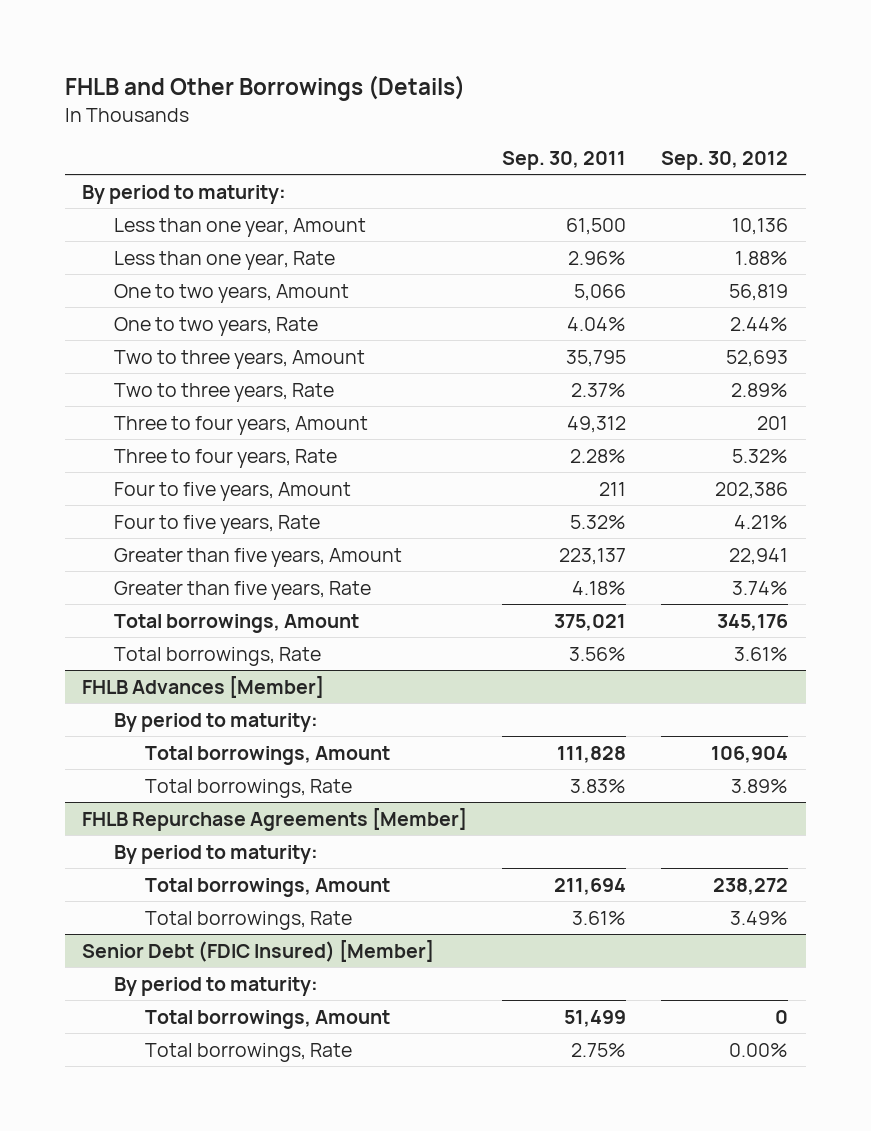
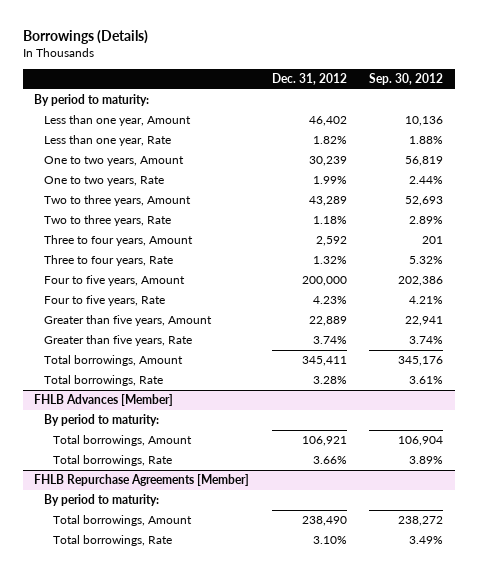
- FHLB and Other Borrowings (Details)
+ Borrowings (Details)
- | Sep. 30, 2011 | Sep. 30, 2012
+ | Dec. 31, 2012 | Sep. 30, 2012
- Senior Debt (FDIC Insured) [Member]
- By period to maturity:
- Total borrowings, Amount | 51,499 | 0
- Total borrowings, Rate | 2.75% | 0.00%

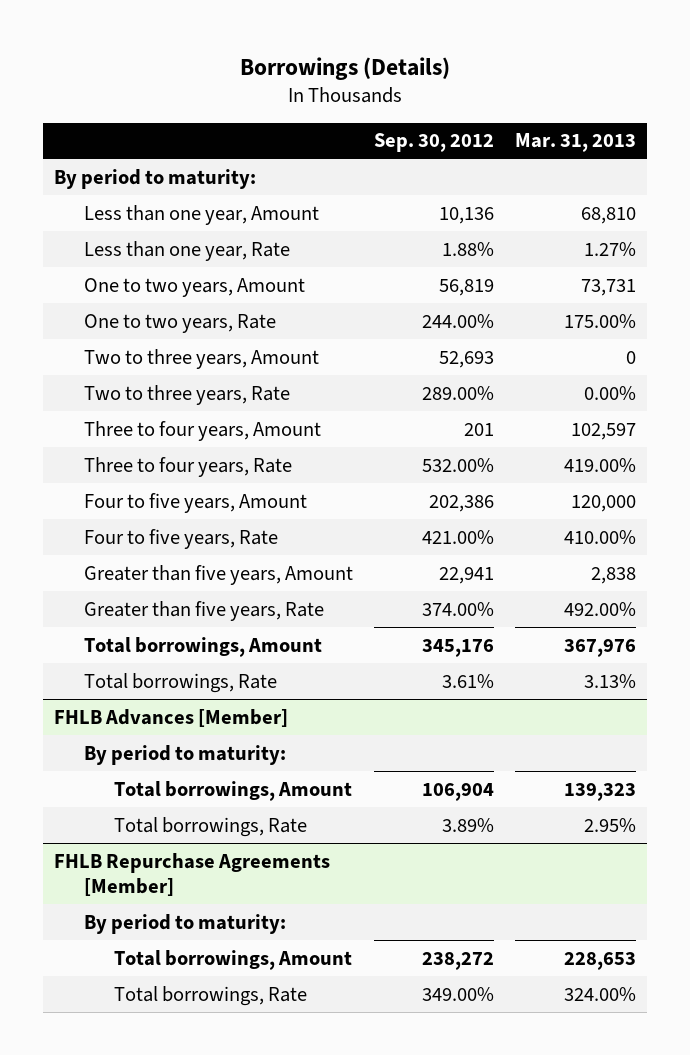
- | Dec. 31, 2012 | Sep. 30, 2012
+ | Sep. 30, 2012 | Mar. 31, 2013
- One to two years, Rate | 1.99% | 2.44%
+ One to two years, Rate | 244.00% | 175.00%
- Two to three years, Rate | 1.18% | 2.89%
+ Two to three years, Rate | 289.00% | 0.00%
- Three to four years, Rate | 1.32% | 5.32%
+ Three to four years, Rate | 532.00% | 419.00%
- Four to five years, Rate | 4.23% | 4.21%
+ Four to five years, Rate | 421.00% | 410.00%
- Greater than five years, Rate | 3.74% | 3.74%
+ Greater than five years, Rate | 374.00% | 492.00%
@ FHLB Repurchase Agreements [Member]
- Total borrowings, Rate | 3.10% | 3.49%
+ Total borrowings, Rate | 349.00% | 324.00%

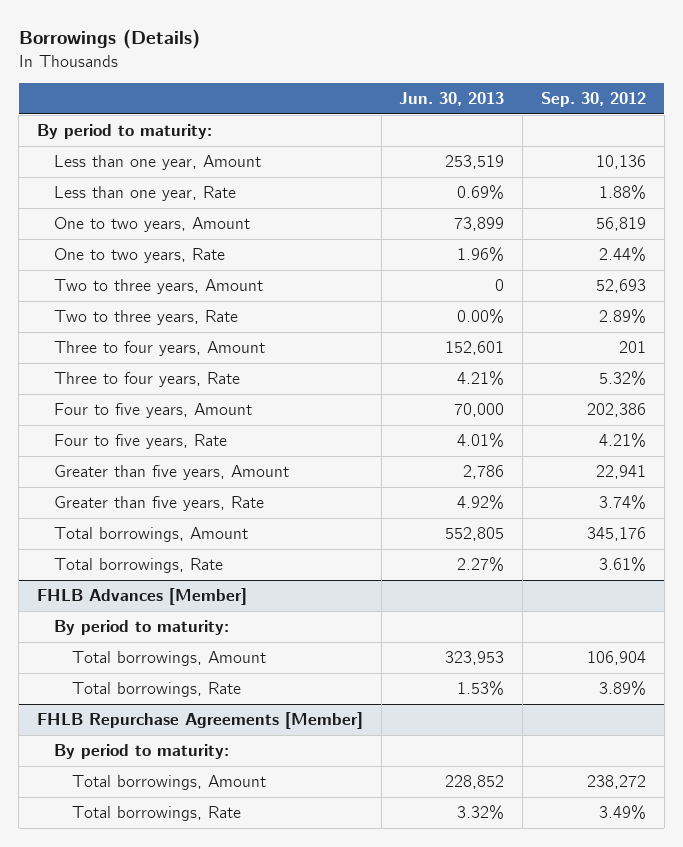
- | Sep. 30, 2012 | Mar. 31, 2013
+ | Jun. 30, 2013 | Sep. 30, 2012
- One to two years, Rate | 244.00% | 175.00%
+ One to two years, Rate | 1.96% | 2.44%
- Two to three years, Rate | 289.00% | 0.00%
+ Two to three years, Rate | 0.00% | 2.89%
- Three to four years, Rate | 532.00% | 419.00%
+ Three to four years, Rate | 4.21% | 5.32%
- Four to five years, Rate | 421.00% | 410.00%
+ Four to five years, Rate | 4.01% | 4.21%
- Greater than five years, Rate | 374.00% | 492.00%
+ Greater than five years, Rate | 4.92% | 3.74%
@ FHLB Repurchase Agreements [Member]
- Total borrowings, Rate | 349.00% | 324.00%
+ Total borrowings, Rate | 3.32% | 3.49%

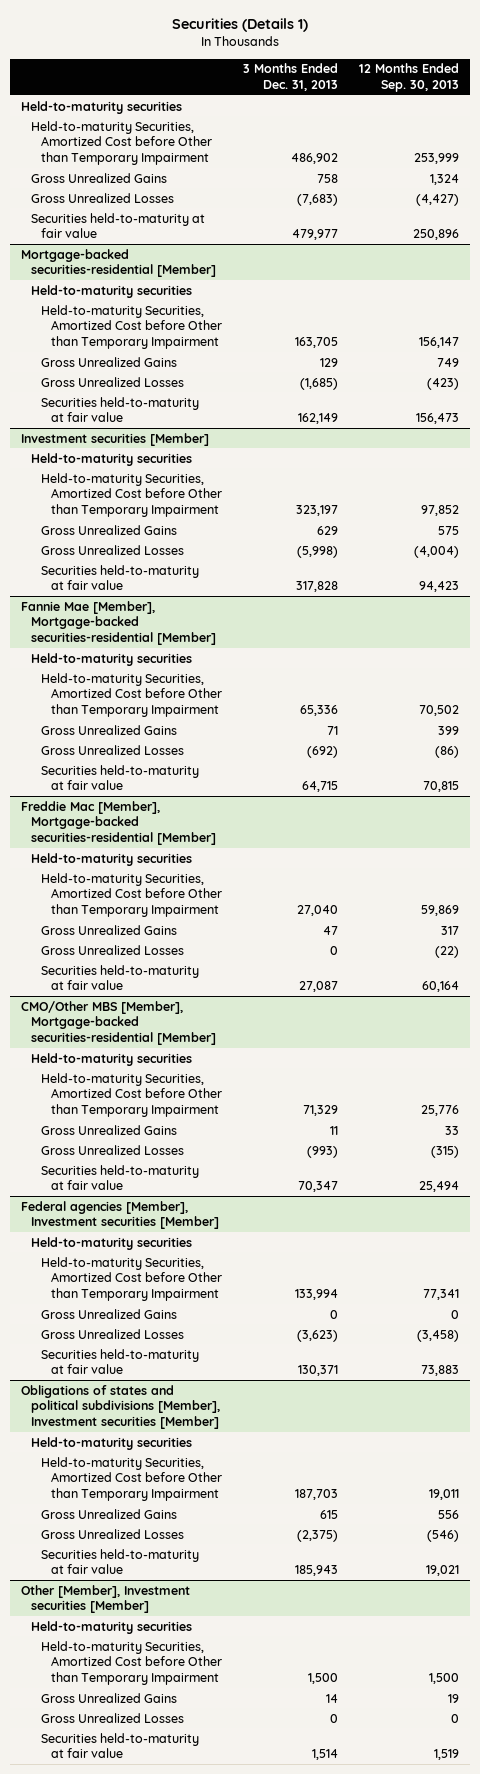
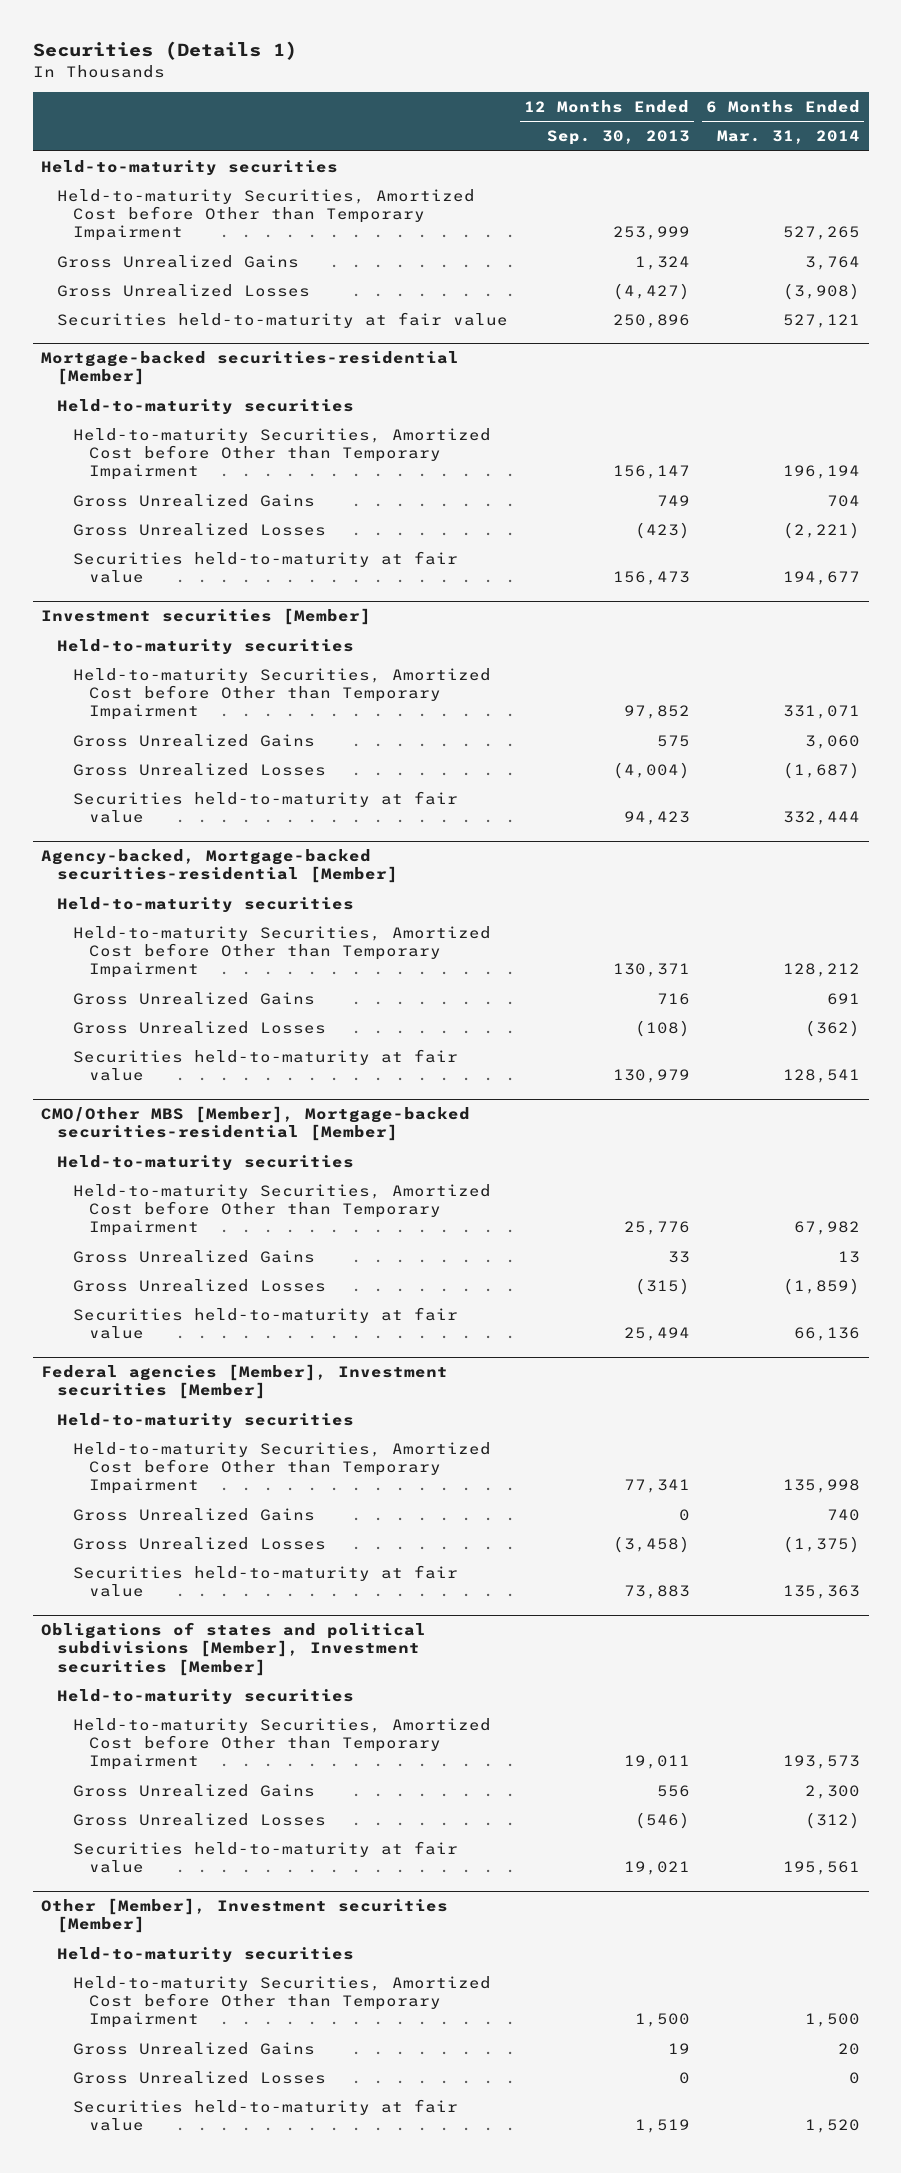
- | 3 Months Ended Dec. 31, 2013 | 12 Months Ended Sep. 30, 2013
+ | 12 Months Ended Sep. 30, 2013 | 6 Months Ended Mar. 31, 2014
- Fannie Mae [Member], Mortgage-backed securities-residential [Member]
- Held-to-maturity securities
- Held-to-maturity Securities, Amortized Cost before Other than Temporary Impairment | 65,336 | 70,502
- Gross Unrealized Gains | 71 | 399
- Gross Unrealized Losses | (692) | (86)
- Securities held-to-maturity at fair value | 64,715 | 70,815
- Freddie Mac [Member], Mortgage-backed securities-residential [Member]
+ Agency-backed, Mortgage-backed securities-residential [Member]
- Held-to-maturity Securities, Amortized Cost before Other than Temporary Impairment | 27,040 | 59,869
- Gross Unrealized Gains | 47 | 317
- Gross Unrealized Losses | 0 | (22)
- Securities held-to-maturity at fair value | 27,087 | 60,164
+ Held-to-maturity Securities, Amortized Cost before Other than Temporary Impairment | 130,371 | 128,212
+ Gross Unrealized Gains | 716 | 691
+ Gross Unrealized Losses | (108) | (362)
+ Securities held-to-maturity at fair value | 130,979 | 128,541

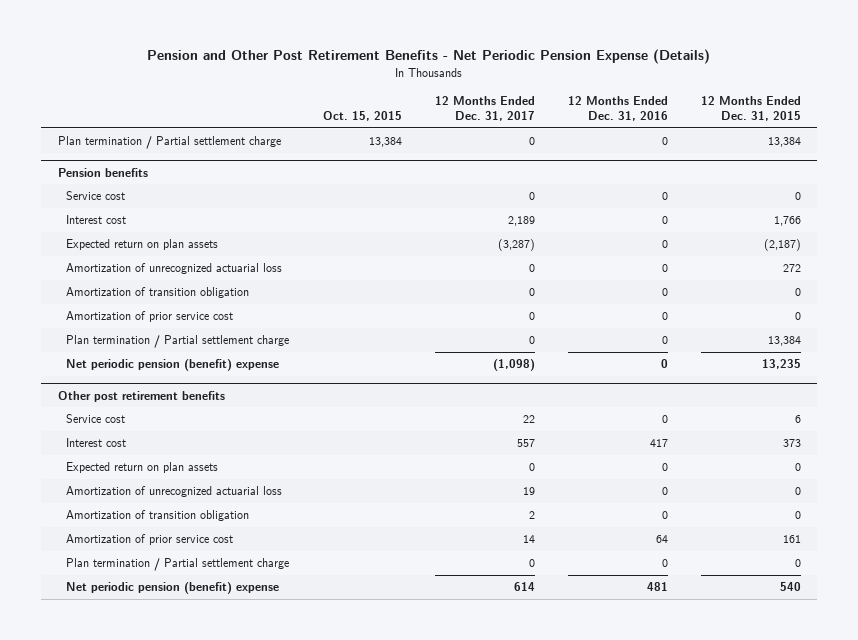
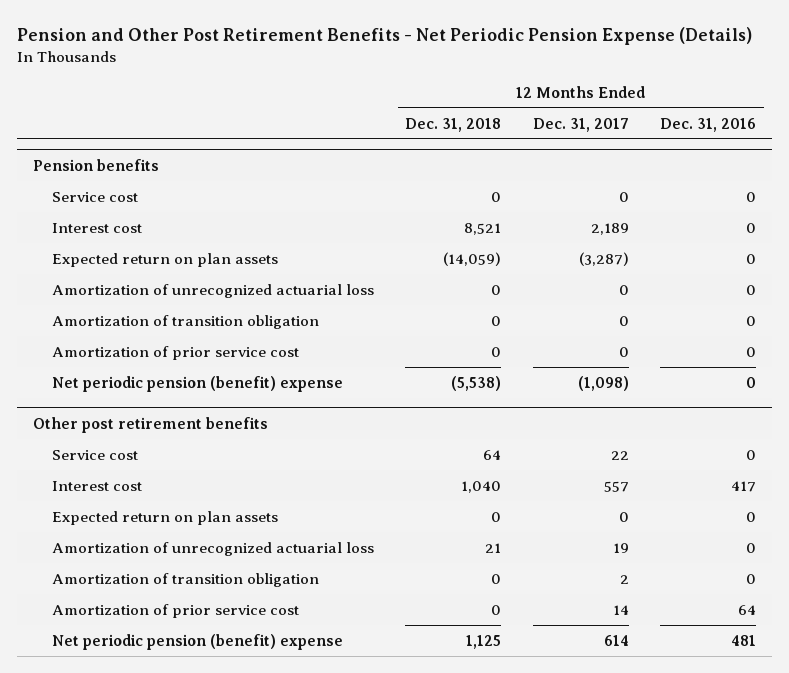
- | Oct. 15, 2015 | 12 Months Ended Dec. 31, 2017 | 12 Months Ended Dec. 31, 2016 | 12 Months Ended Dec. 31, 2015
+ | 12 Months Ended Dec. 31, 2018 | 12 Months Ended Dec. 31, 2017 | 12 Months Ended Dec. 31, 2016
- Plan termination / Partial settlement charge | 13,384 | 0 | 0 | 13,384
@ Pension benefits
- Plan termination / Partial settlement charge | | 0 | 0 | 13,384
@ Other post retirement benefits
- Plan termination / Partial settlement charge | | 0 | 0 | 0

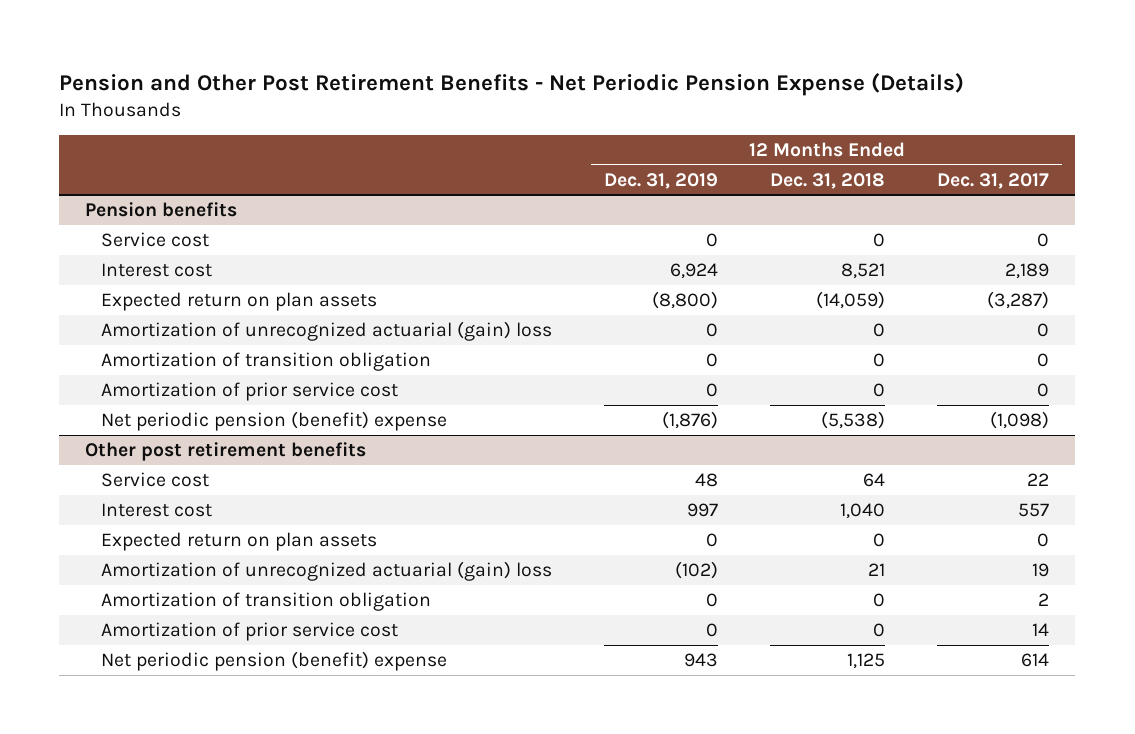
- | 12 Months Ended Dec. 31, 2018 | 12 Months Ended Dec. 31, 2017 | 12 Months Ended Dec. 31, 2016
+ | 12 Months Ended Dec. 31, 2019 | 12 Months Ended Dec. 31, 2018 | 12 Months Ended Dec. 31, 2017
@ Pension benefits
- Amortization of unrecognized actuarial loss | 0 | 0 | 0
+ Amortization of unrecognized actuarial (gain) loss | 0 | 0 | 0
@ Other post retirement benefits
- Amortization of unrecognized actuarial loss | 21 | 19 | 0
+ Amortization of unrecognized actuarial (gain) loss | (102) | 21 | 19

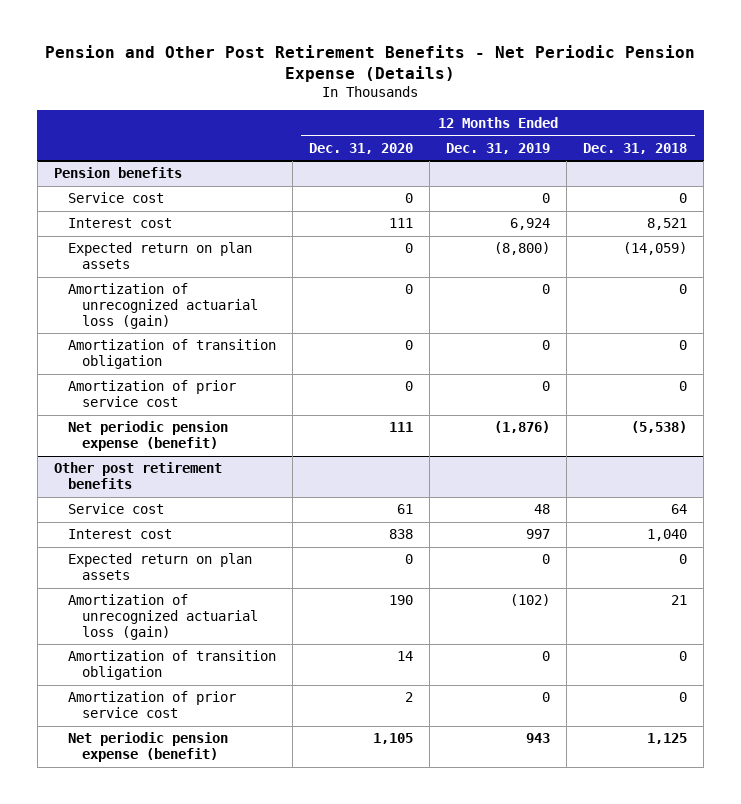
- | 12 Months Ended Dec. 31, 2019 | 12 Months Ended Dec. 31, 2018 | 12 Months Ended Dec. 31, 2017
+ | 12 Months Ended Dec. 31, 2020 | 12 Months Ended Dec. 31, 2019 | 12 Months Ended Dec. 31, 2018
@ Pension benefits
- Amortization of unrecognized actuarial (gain) loss | 0 | 0 | 0
+ Amortization of unrecognized actuarial loss (gain) | 0 | 0 | 0
- Net periodic pension (benefit) expense | (1,876) | (5,538) | (1,098)
+ Net periodic pension expense (benefit) | 111 | (1,876) | (5,538)
@ Other post retirement benefits
- Amortization of unrecognized actuarial (gain) loss | (102) | 21 | 19
+ Amortization of unrecognized actuarial loss (gain) | 190 | (102) | 21
- Net periodic pension (benefit) expense | 943 | 1,125 | 614
+ Net periodic pension expense (benefit) | 1,105 | 943 | 1,125

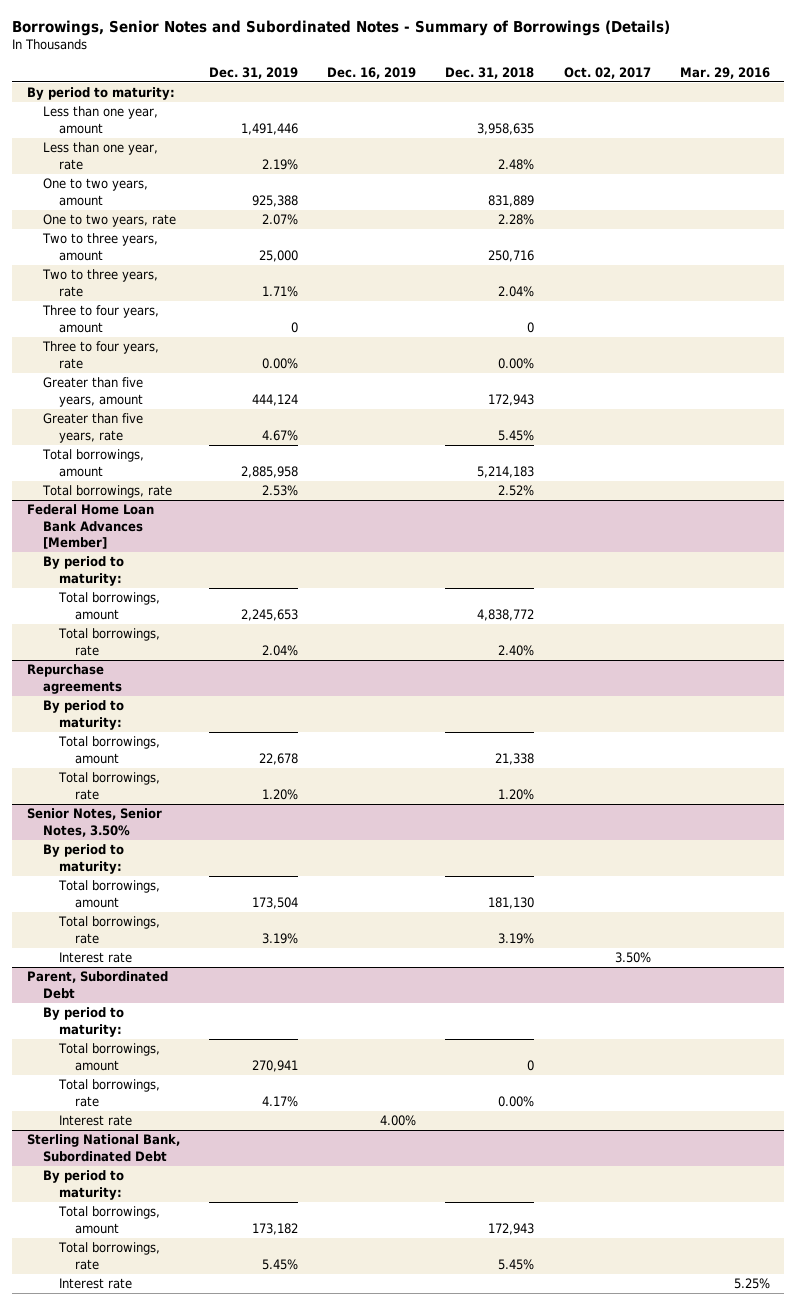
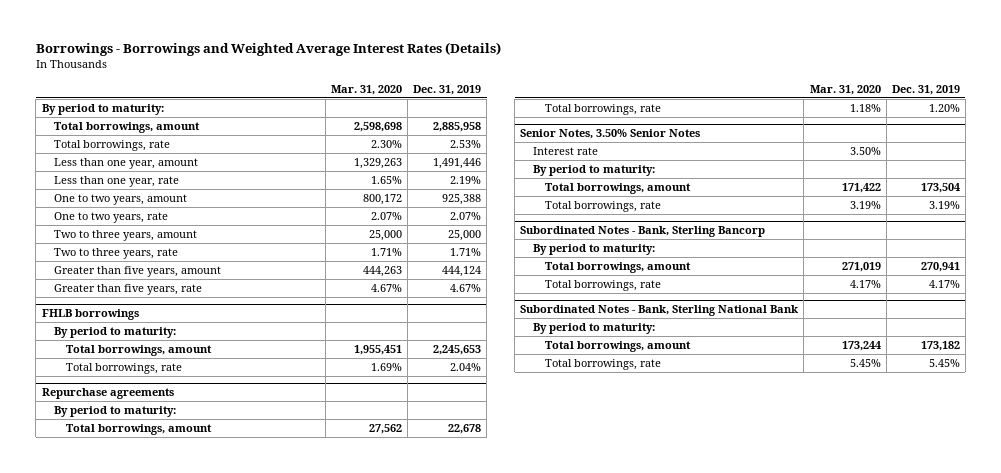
- Borrowings, Senior Notes and Subordinated Notes - Summary of Borrowings (Details)
+ Borrowings - Borrowings and Weighted Average Interest Rates (Details)
- | Dec. 31, 2019 | Dec. 16, 2019 | Dec. 31, 2018 | Oct. 02, 2017 | Mar. 29, 2016
+ | Mar. 31, 2020 | Dec. 31, 2019
moved up: Total borrowings, amount | 2,598,698 | 2,885,958
moved up: Total borrowings, rate | 2.30% | 2.53%
- Three to four years, amount | 0 | | 0 | |
- Three to four years, rate | 0.00% | | 0.00% | |
- Federal Home Loan Bank Advances [Member]
+ FHLB borrowings
- Senior Notes, Senior Notes, 3.50%
+ Senior Notes, 3.50% Senior Notes
+ Interest rate | 3.50% |
- Interest rate | | | | 3.50% |
- Parent, Subordinated Debt
+ Subordinated Notes - Bank, Sterling Bancorp
- Interest rate | | 4.00% | | |
- Sterling National Bank, Subordinated Debt
+ Subordinated Notes - Bank, Sterling National Bank
- Interest rate | | | | | 5.25%

